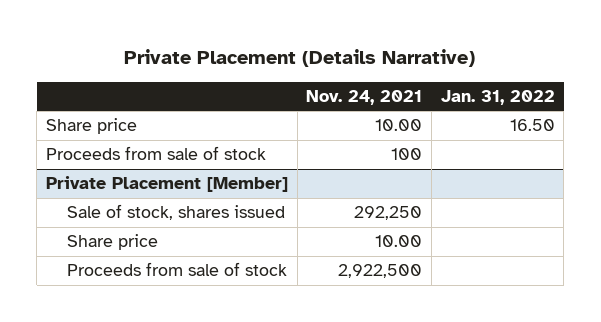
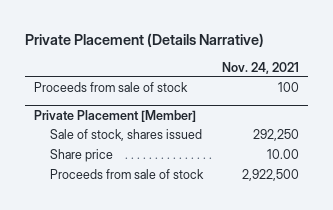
- | Nov. 24, 2021 | Jan. 31, 2022
+ | Nov. 24, 2021
- Share price | 10.00 | 16.50

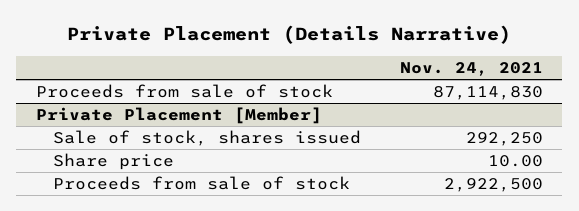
- Proceeds from sale of stock | 100
+ Proceeds from sale of stock | 87,114,830

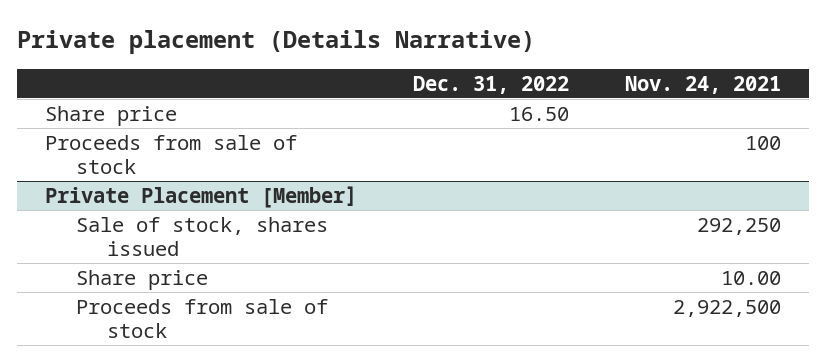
- Private Placement (Details Narrative)
+ Private placement (Details Narrative)
- | Nov. 24, 2021
+ | Dec. 31, 2022 | Nov. 24, 2021
- Proceeds from sale of stock | 87,114,830
+ Share price | 16.50 |
+ Proceeds from sale of stock | | 100

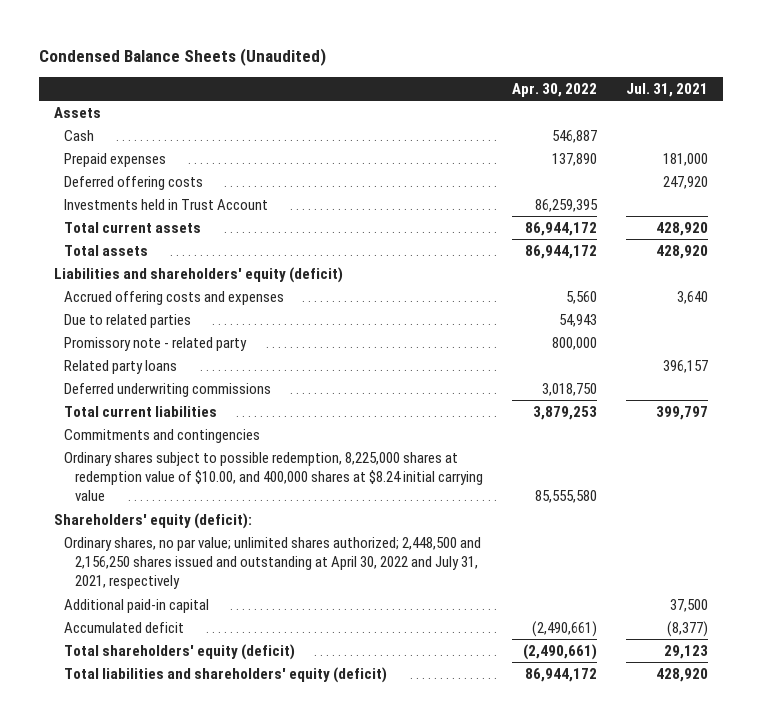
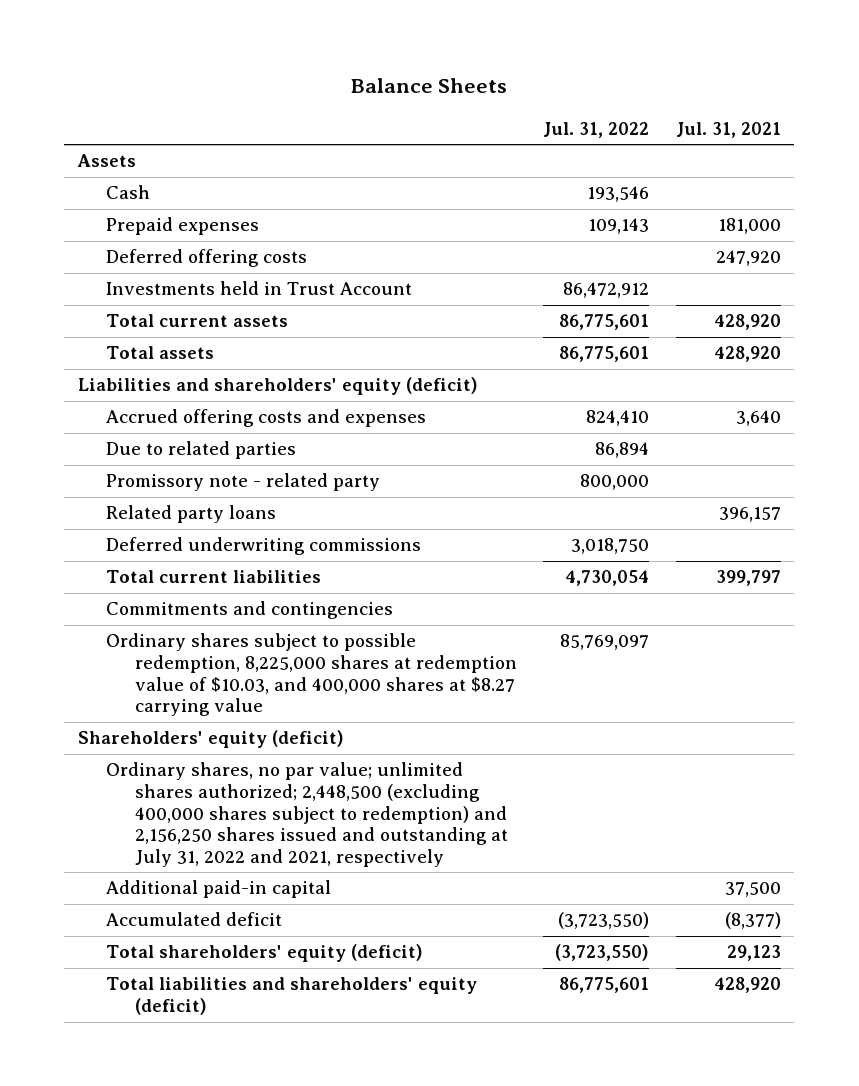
- Condensed Balance Sheets (Unaudited)
+ Balance Sheets
- | Apr. 30, 2022 | Jul. 31, 2021
+ | Jul. 31, 2022 | Jul. 31, 2021
- Ordinary shares subject to possible redemption, 8,225,000 shares at redemption value of $10.00, and 400,000 shares at $8.24 initial carrying value | 85,555,580 |
- Shareholders' equity (deficit):
- Ordinary shares, no par value; unlimited shares authorized; 2,448,500 and 2,156,250 shares issued and outstanding at April 30, 2022 and July 31, 2021, respectively
+ Ordinary shares subject to possible redemption, 8,225,000 shares at redemption value of $10.03, and 400,000 shares at $8.27 carrying value | 85,769,097 |
+ Shareholders' equity (deficit)
+ Ordinary shares, no par value; unlimited shares authorized; 2,448,500 (excluding 400,000 shares subject to redemption) and 2,156,250 shares issued and outstanding at July 31, 2022 and 2021, respectively

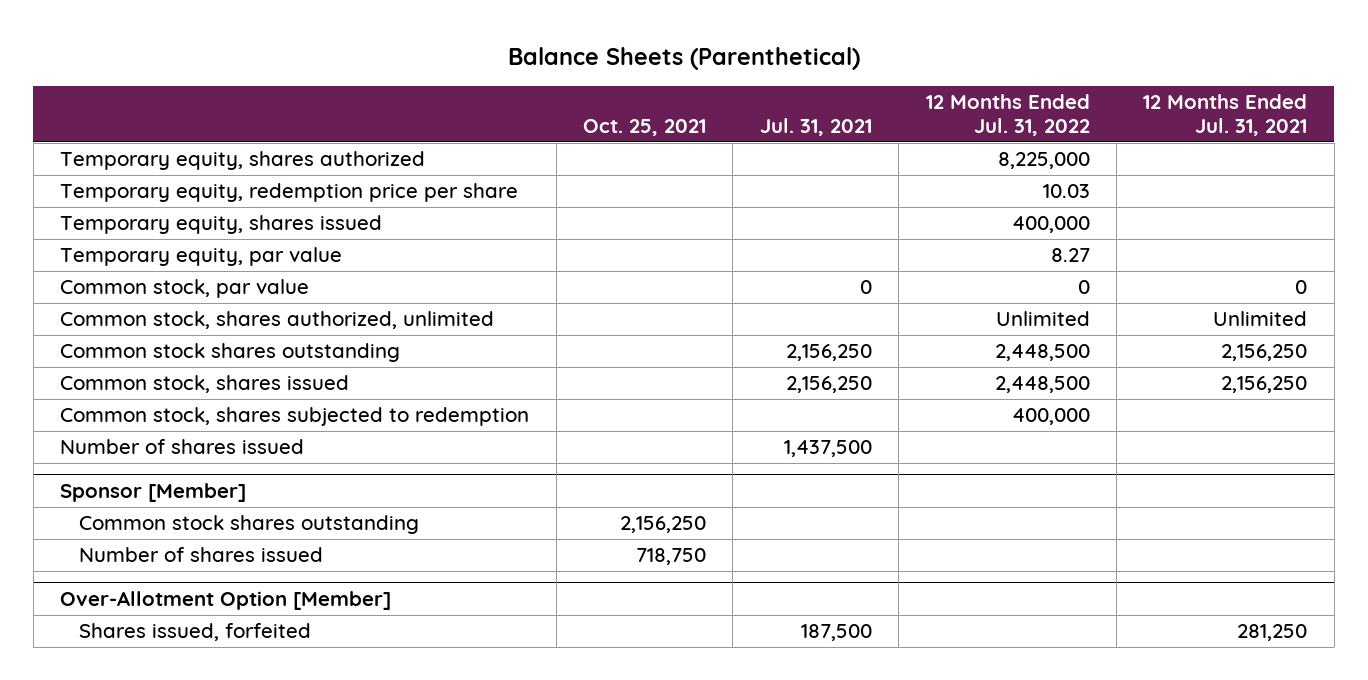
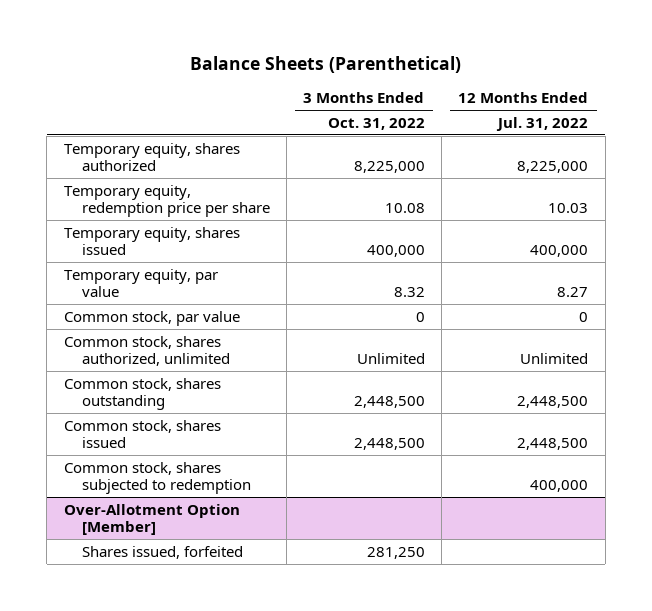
- | Oct. 25, 2021 | Jul. 31, 2021 | 12 Months Ended Jul. 31, 2022 | 12 Months Ended Jul. 31, 2021
+ | 3 Months Ended Oct. 31, 2022 | 12 Months Ended Jul. 31, 2022
- Common stock shares outstanding | | 2,156,250 | 2,448,500 | 2,156,250
+ Common stock, shares outstanding | 2,448,500 | 2,448,500
- Number of shares issued | | 1,437,500 | |
- Sponsor [Member]
- Common stock shares outstanding | 2,156,250 | | |
- Number of shares issued | 718,750 | | |

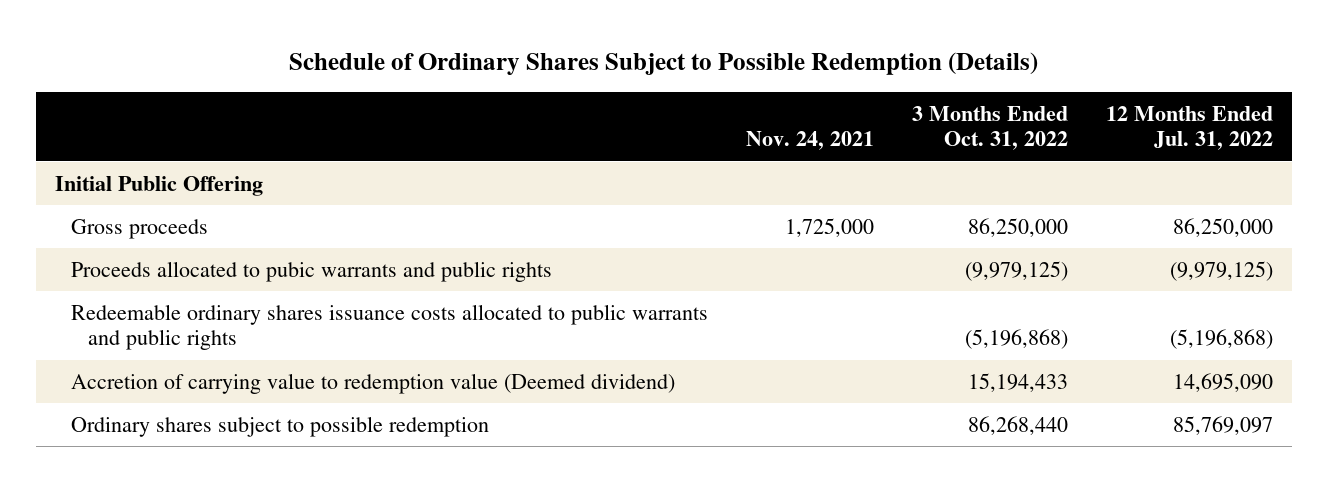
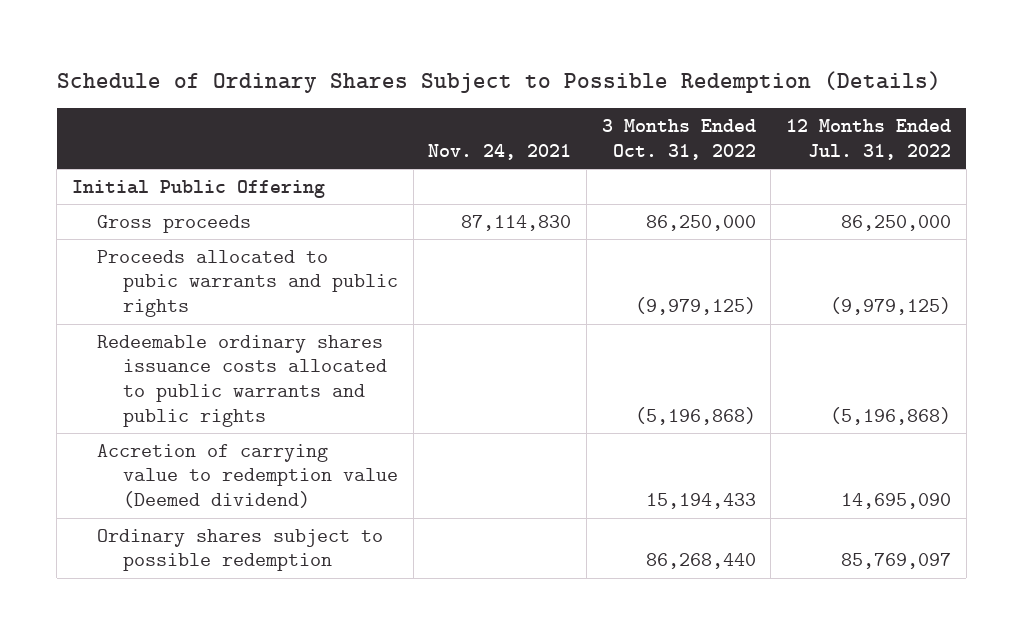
- Gross proceeds | 1,725,000 | 86,250,000 | 86,250,000
+ Gross proceeds | 87,114,830 | 86,250,000 | 86,250,000

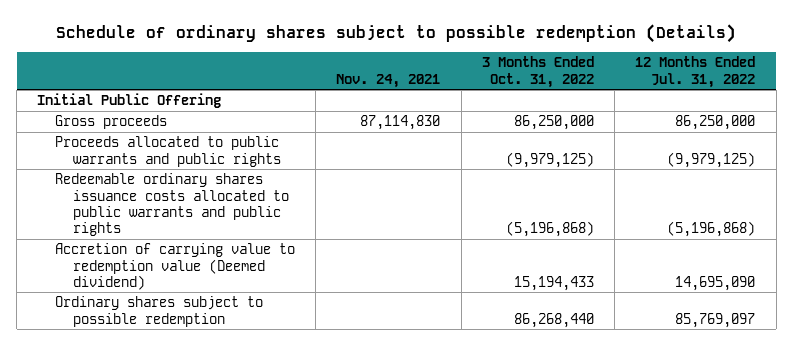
- Schedule of Ordinary Shares Subject to Possible Redemption (Details)
+ Schedule of ordinary shares subject to possible redemption (Details)
- Proceeds allocated to pubic warrants and public rights | | (9,979,125) | (9,979,125)
+ Proceeds allocated to public warrants and public rights | | (9,979,125) | (9,979,125)

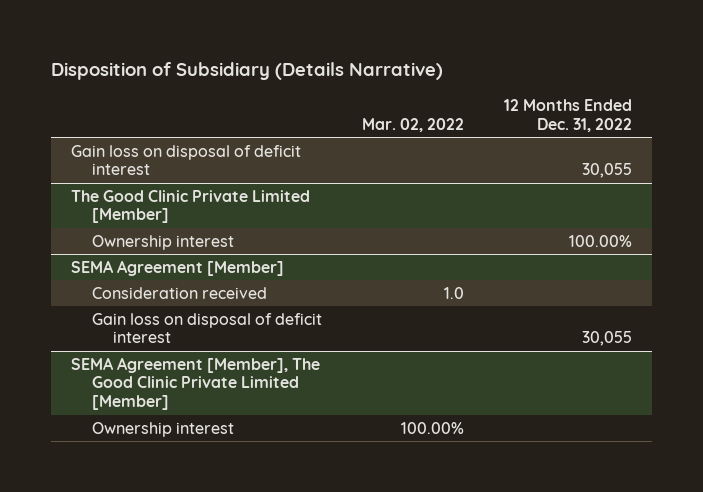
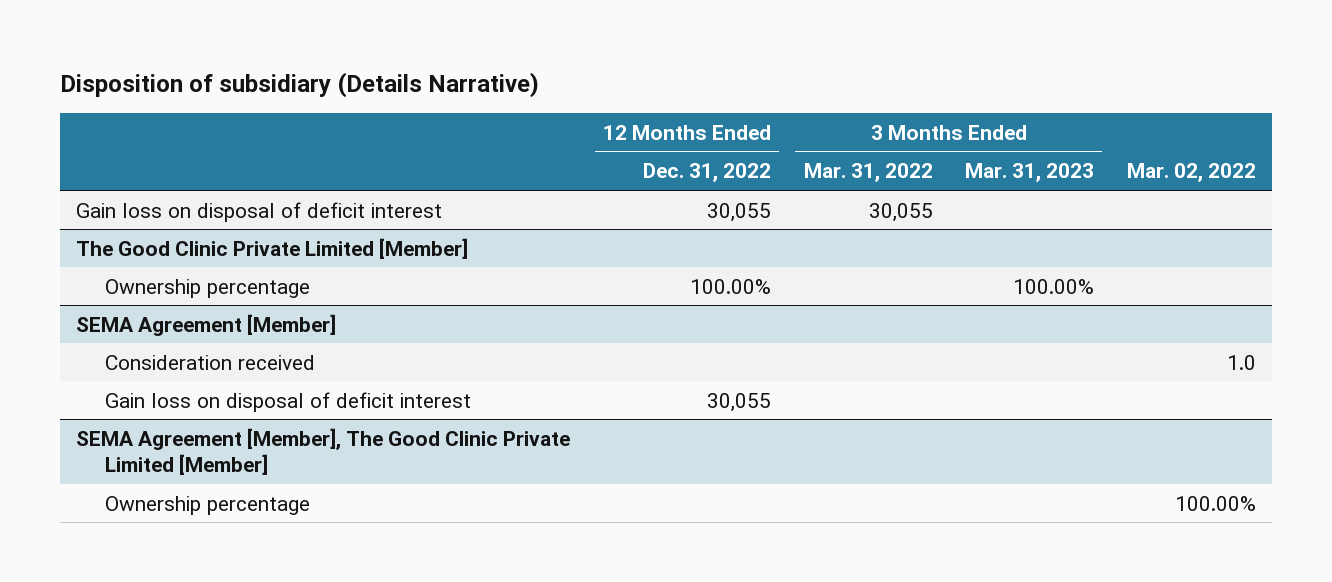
- Disposition of Subsidiary (Details Narrative)
+ Disposition of subsidiary (Details Narrative)
- | Mar. 02, 2022 | 12 Months Ended Dec. 31, 2022
+ | 12 Months Ended Dec. 31, 2022 | 3 Months Ended Mar. 31, 2022 | 3 Months Ended Mar. 31, 2023 | Mar. 02, 2022
@ The Good Clinic Private Limited [Member]
- Ownership interest | | 100.00%
+ Ownership percentage | 100.00% | | 100.00% |
@ SEMA Agreement [Member], The Good Clinic Private Limited [Member]
- Ownership interest | 100.00% |
+ Ownership percentage | | | | 100.00%

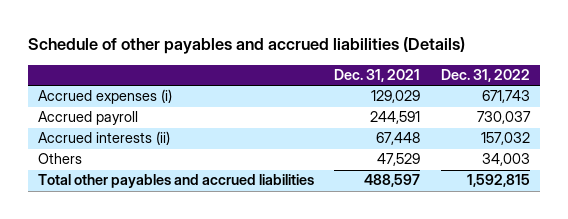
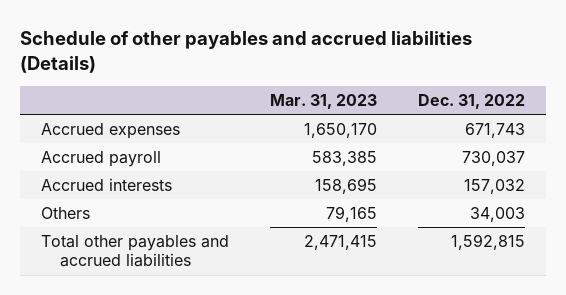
- | Dec. 31, 2021 | Dec. 31, 2022
+ | Mar. 31, 2023 | Dec. 31, 2022
- Accrued expenses (i) | 129,029 | 671,743
+ Accrued expenses | 1,650,170 | 671,743
- Accrued interests (ii) | 67,448 | 157,032
+ Accrued interests | 158,695 | 157,032

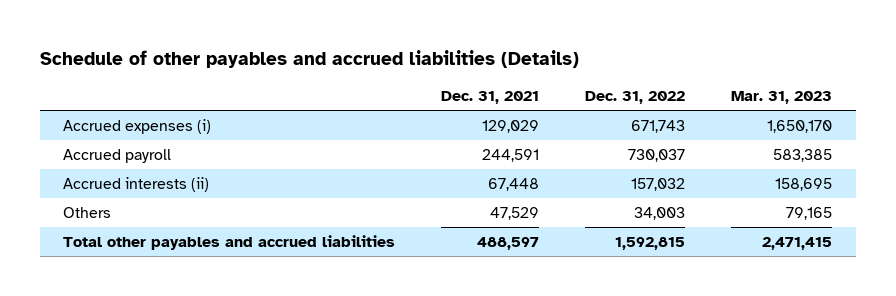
- | Mar. 31, 2023 | Dec. 31, 2022
+ | Dec. 31, 2021 | Dec. 31, 2022 | Mar. 31, 2023
- Accrued expenses | 1,650,170 | 671,743
+ Accrued expenses (i) | 129,029 | 671,743 | 1,650,170
- Accrued interests | 158,695 | 157,032
+ Accrued interests (ii) | 67,448 | 157,032 | 158,695

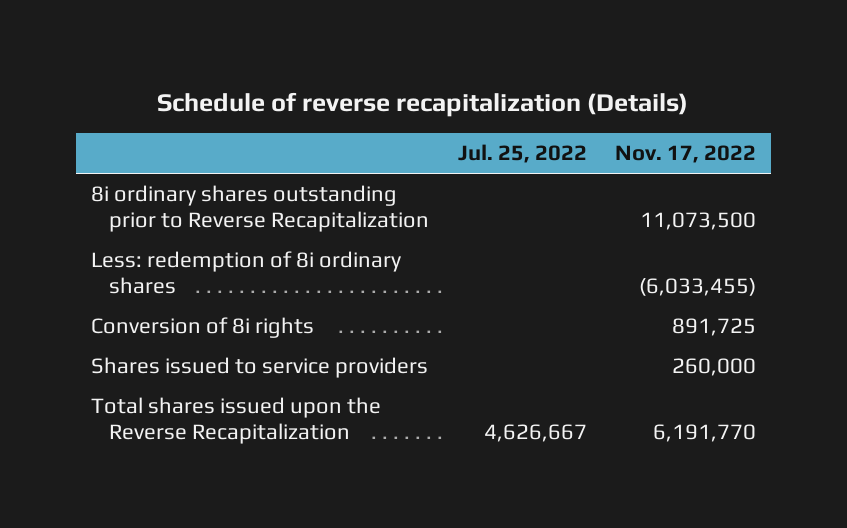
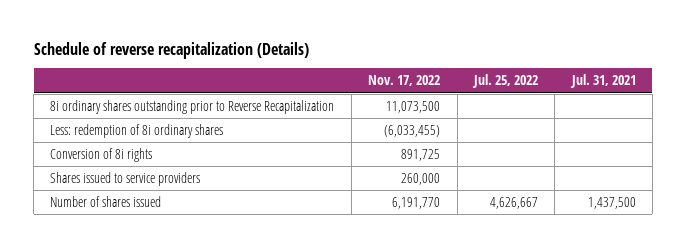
- | Jul. 25, 2022 | Nov. 17, 2022
+ | Nov. 17, 2022 | Jul. 25, 2022 | Jul. 31, 2021
- Total shares issued upon the Reverse Recapitalization | 4,626,667 | 6,191,770
+ Number of shares issued | 6,191,770 | 4,626,667 | 1,437,500

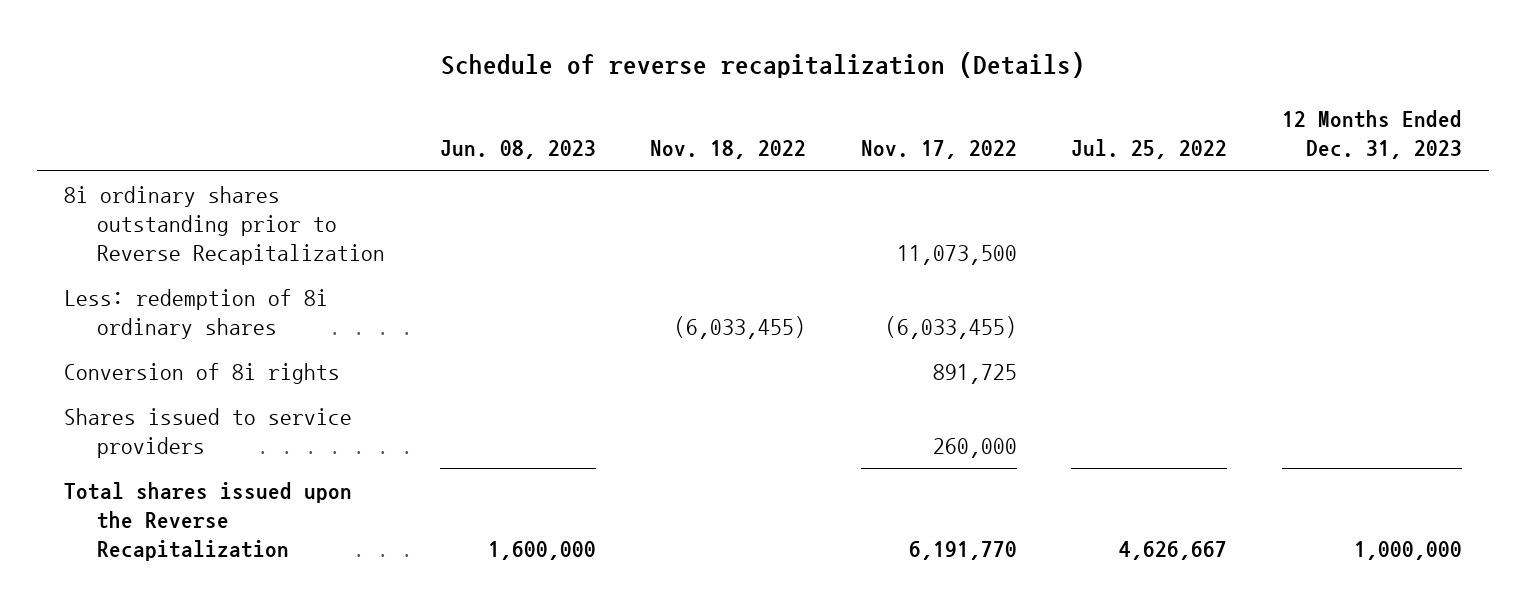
- | Nov. 17, 2022 | Jul. 25, 2022 | Jul. 31, 2021
+ | Jun. 08, 2023 | Nov. 18, 2022 | Nov. 17, 2022 | Jul. 25, 2022 | 12 Months Ended Dec. 31, 2023
- Number of shares issued | 6,191,770 | 4,626,667 | 1,437,500
+ Total shares issued upon the Reverse Recapitalization | 1,600,000 | | 6,191,770 | 4,626,667 | 1,000,000

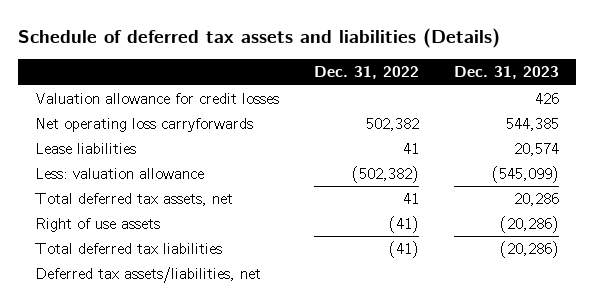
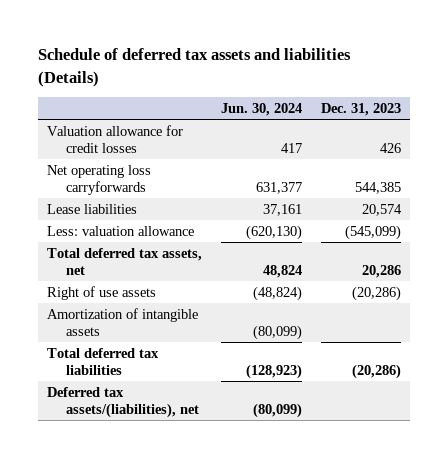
- | Dec. 31, 2022 | Dec. 31, 2023
+ | Jun. 30, 2024 | Dec. 31, 2023
+ Amortization of intangible assets | (80,099) |
- Deferred tax assets/liabilities, net
+ Deferred tax assets/(liabilities), net | (80,099) |

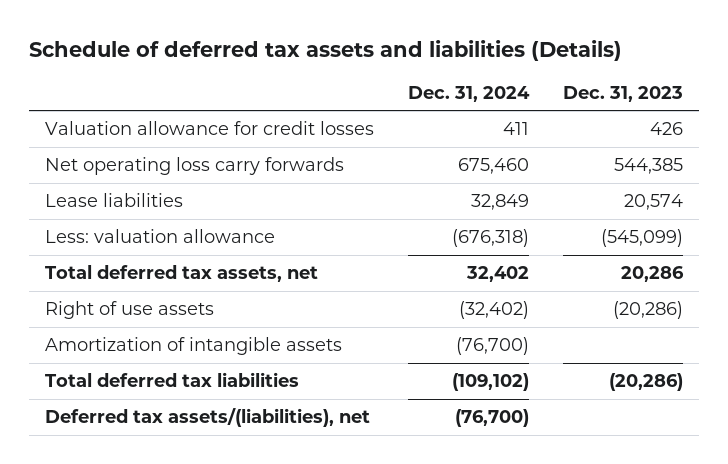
- | Jun. 30, 2024 | Dec. 31, 2023
+ | Dec. 31, 2024 | Dec. 31, 2023
- Net operating loss carryforwards | 631,377 | 544,385
+ Net operating loss carry forwards | 675,460 | 544,385

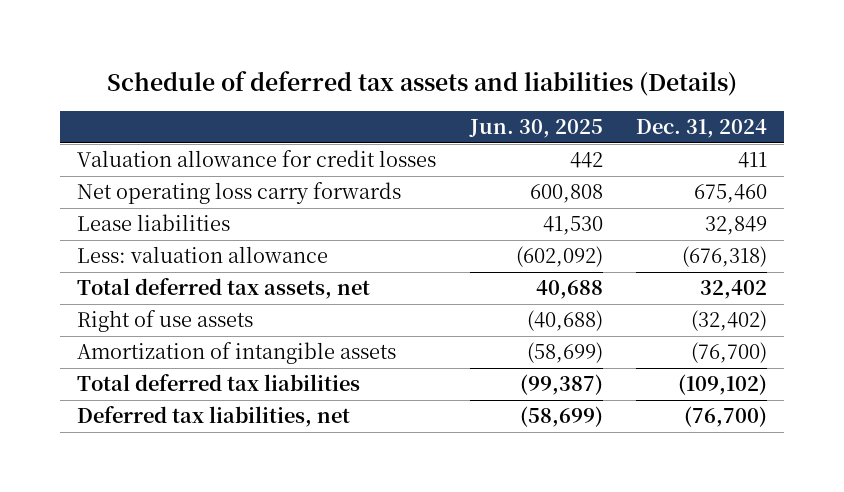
- | Dec. 31, 2024 | Dec. 31, 2023
+ | Jun. 30, 2025 | Dec. 31, 2024
- Deferred tax assets/(liabilities), net | (76,700) |
+ Deferred tax liabilities, net | (58,699) | (76,700)

